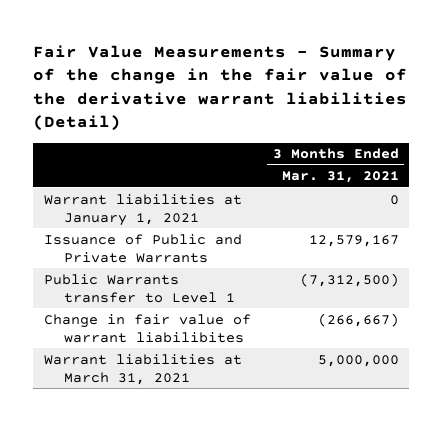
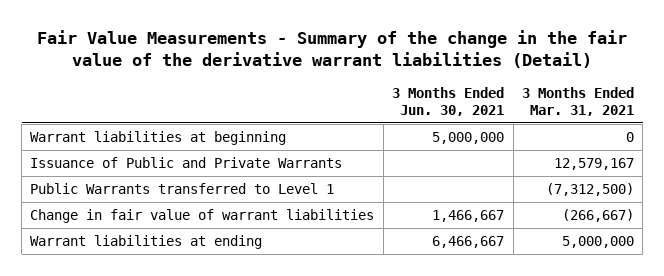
- | 3 Months Ended Mar. 31, 2021
+ | 3 Months Ended Jun. 30, 2021 | 3 Months Ended Mar. 31, 2021
- Warrant liabilities at January 1, 2021 | 0
+ Warrant liabilities at beginning | 5,000,000 | 0
- Public Warrants transfer to Level 1 | (7,312,500)
- Change in fair value of warrant liabilibites | (266,667)
- Warrant liabilities at March 31, 2021 | 5,000,000
+ Public Warrants transferred to Level 1 | | (7,312,500)
+ Change in fair value of warrant liabilities | 1,466,667 | (266,667)
+ Warrant liabilities at ending | 6,466,667 | 5,000,000

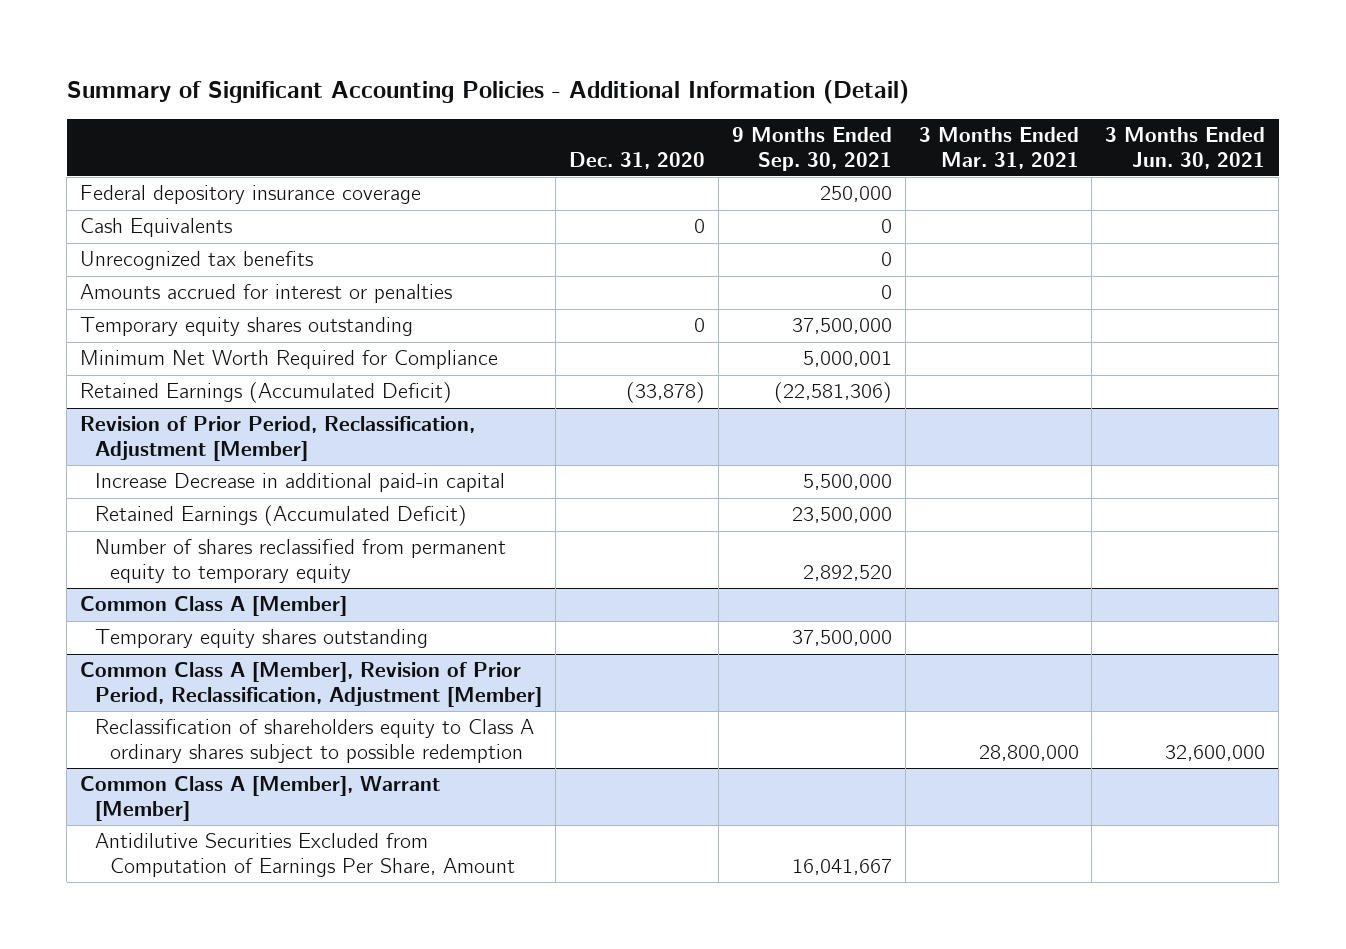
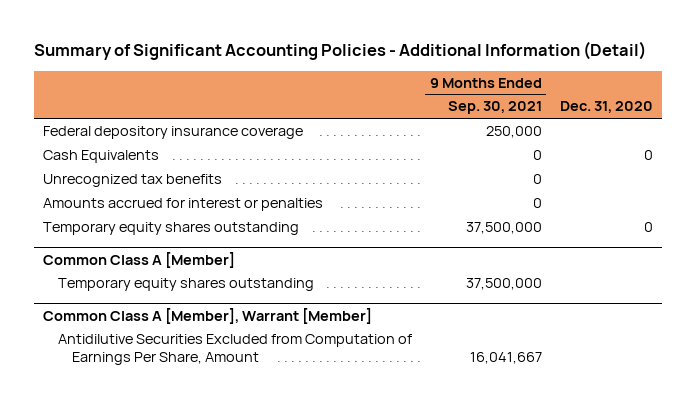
- | Dec. 31, 2020 | 9 Months Ended Sep. 30, 2021 | 3 Months Ended Mar. 31, 2021 | 3 Months Ended Jun. 30, 2021
+ | 9 Months Ended Sep. 30, 2021 | Dec. 31, 2020
- Minimum Net Worth Required for Compliance | | 5,000,001 | |
- Retained Earnings (Accumulated Deficit) | (33,878) | (22,581,306) | |
- Revision of Prior Period, Reclassification, Adjustment [Member]
- Increase Decrease in additional paid-in capital | | 5,500,000 | |
- Retained Earnings (Accumulated Deficit) | | 23,500,000 | |
- Number of shares reclassified from permanent equity to temporary equity | | 2,892,520 | |
- Common Class A [Member], Revision of Prior Period, Reclassification, Adjustment [Member]
- Reclassification of shareholders equity to Class A ordinary shares subject to possible redemption | | | 28,800,000 | 32,600,000

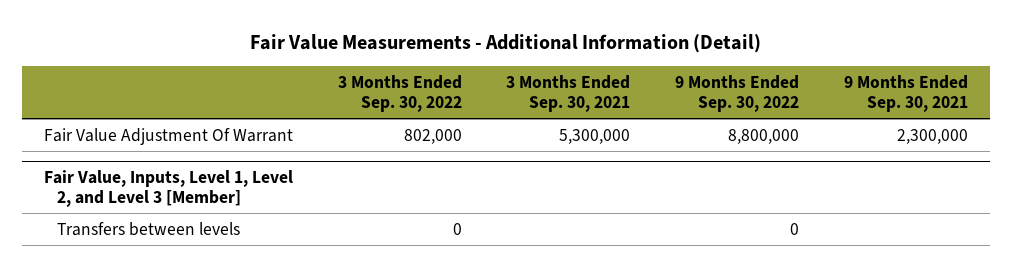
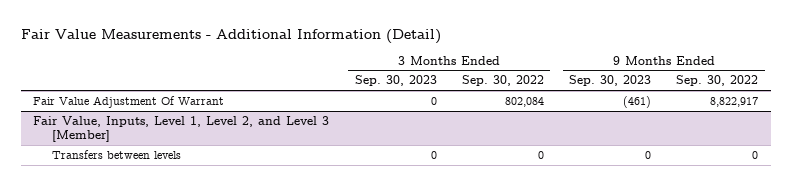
- | 3 Months Ended Sep. 30, 2022 | 3 Months Ended Sep. 30, 2021 | 9 Months Ended Sep. 30, 2022 | 9 Months Ended Sep. 30, 2021
+ | 3 Months Ended Sep. 30, 2023 | 3 Months Ended Sep. 30, 2022 | 9 Months Ended Sep. 30, 2023 | 9 Months Ended Sep. 30, 2022
- Fair Value Adjustment Of Warrant | 802,000 | 5,300,000 | 8,800,000 | 2,300,000
+ Fair Value Adjustment Of Warrant | 0 | 802,084 | (461) | 8,822,917

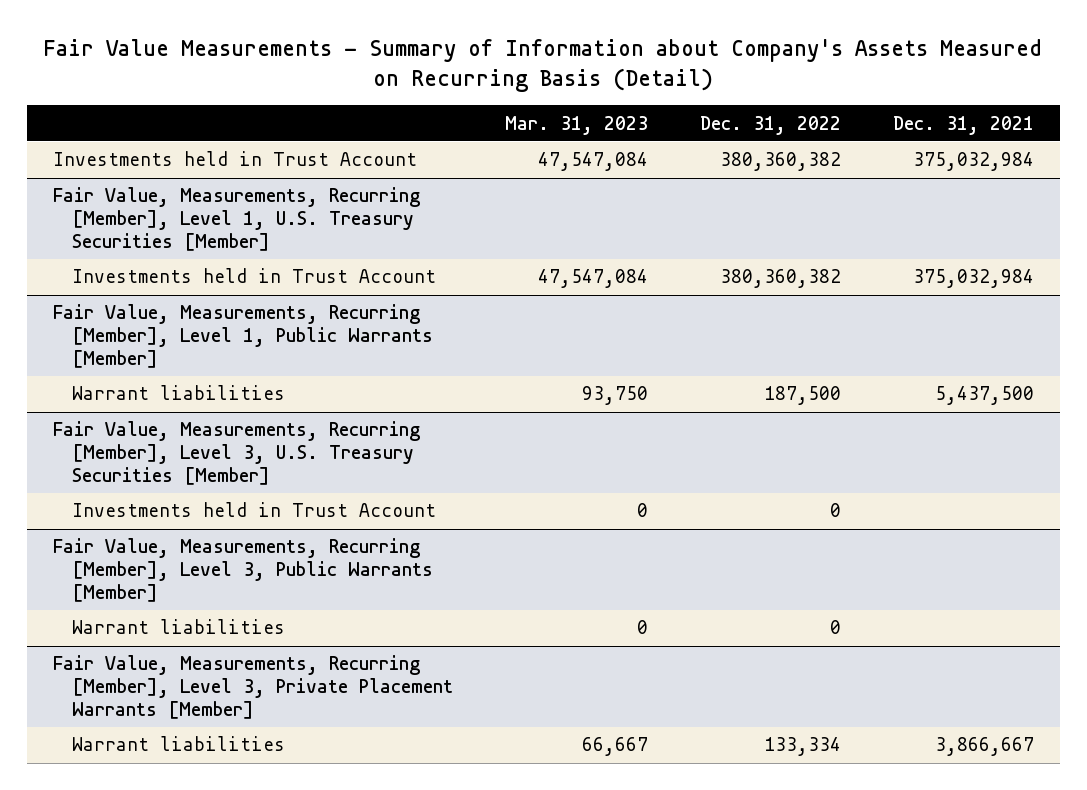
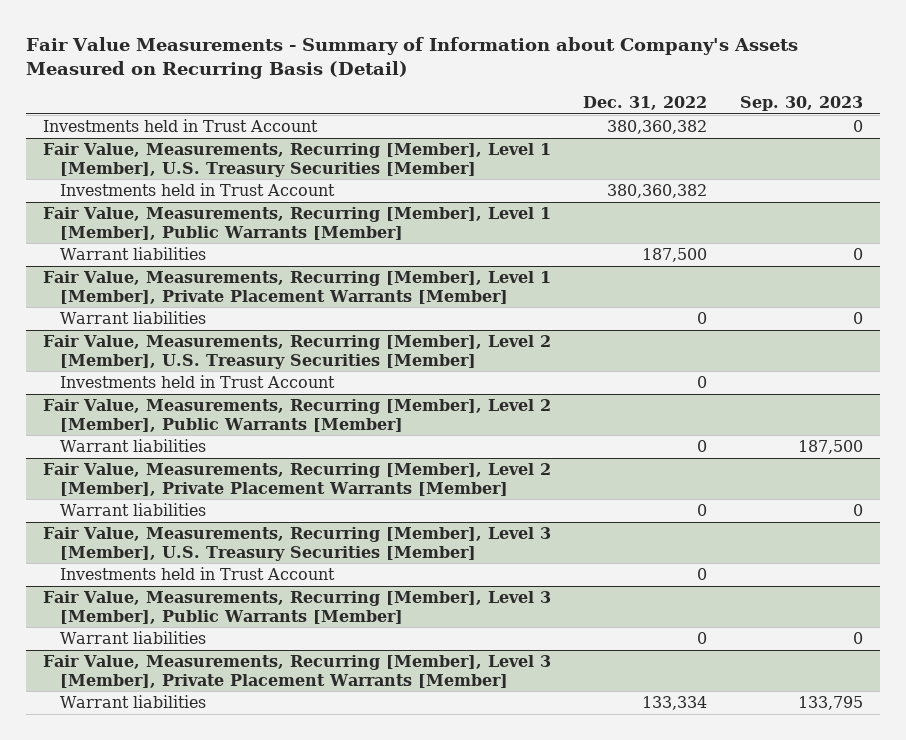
- | Mar. 31, 2023 | Dec. 31, 2022 | Dec. 31, 2021
+ | Dec. 31, 2022 | Sep. 30, 2023
- Fair Value, Measurements, Recurring [Member], Level 1, U.S. Treasury Securities [Member]
+ Fair Value, Measurements, Recurring [Member], Level 1 [Member], U.S. Treasury Securities [Member]
- Fair Value, Measurements, Recurring [Member], Level 1, Public Warrants [Member]
+ Fair Value, Measurements, Recurring [Member], Level 1 [Member], Public Warrants [Member]
- Fair Value, Measurements, Recurring [Member], Level 3, U.S. Treasury Securities [Member]
+ Fair Value, Measurements, Recurring [Member], Level 1 [Member], Private Placement Warrants [Member]
+ Warrant liabilities | 0 | 0
+ Fair Value, Measurements, Recurring [Member], Level 2 [Member], U.S. Treasury Securities [Member]
- Fair Value, Measurements, Recurring [Member], Level 3, Public Warrants [Member]
+ Fair Value, Measurements, Recurring [Member], Level 2 [Member], Public Warrants [Member]
- Fair Value, Measurements, Recurring [Member], Level 3, Private Placement Warrants [Member]
+ Fair Value, Measurements, Recurring [Member], Level 2 [Member], Private Placement Warrants [Member]
+ Warrant liabilities | 0 | 0
+ Fair Value, Measurements, Recurring [Member], Level 3 [Member], U.S. Treasury Securities [Member]
+ Investments held in Trust Account | 0 |
+ Fair Value, Measurements, Recurring [Member], Level 3 [Member], Public Warrants [Member]
+ Warrant liabilities | 0 | 0
+ Fair Value, Measurements, Recurring [Member], Level 3 [Member], Private Placement Warrants [Member]

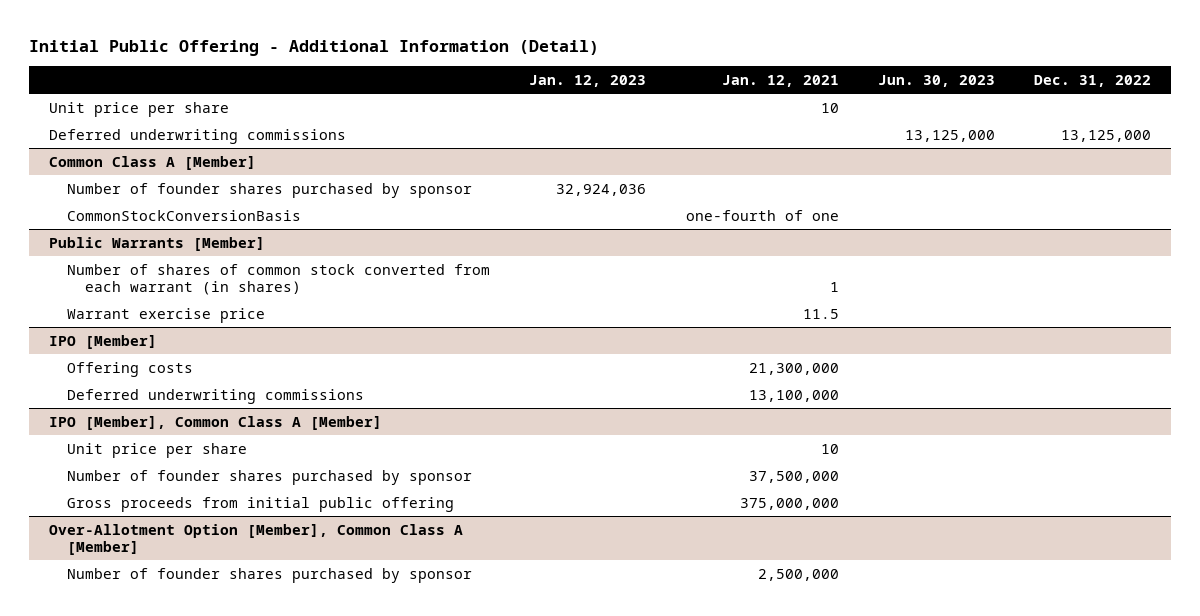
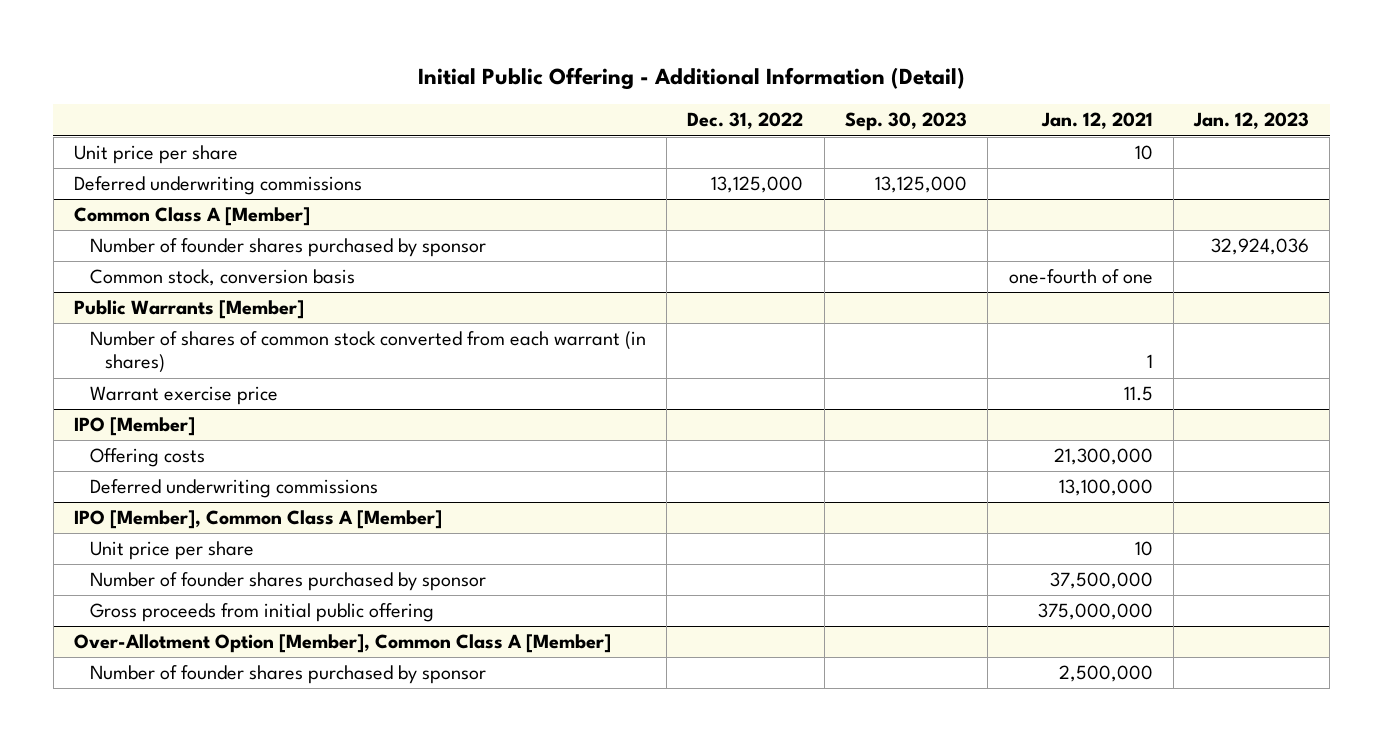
- | Jan. 12, 2023 | Jan. 12, 2021 | Jun. 30, 2023 | Dec. 31, 2022
+ | Dec. 31, 2022 | Sep. 30, 2023 | Jan. 12, 2021 | Jan. 12, 2023
@ Common Class A [Member]
- CommonStockConversionBasis | | one-fourth of one | |
+ Common stock, conversion basis | | | one-fourth of one |

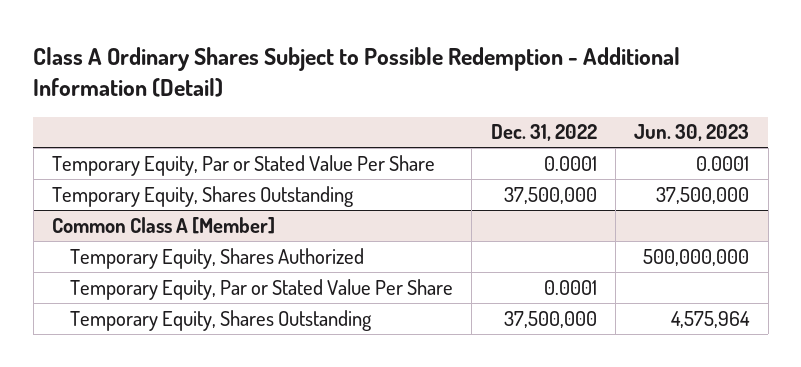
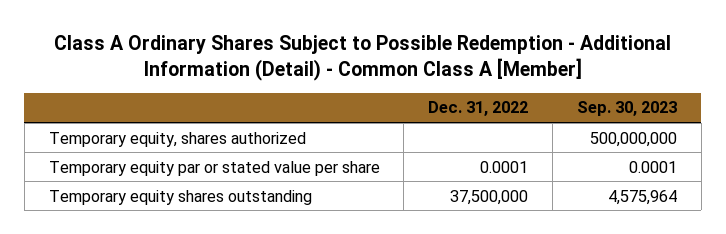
- Class A Ordinary Shares Subject to Possible Redemption - Additional Information (Detail)
+ Class A Ordinary Shares Subject to Possible Redemption - Additional Information (Detail) - Common Class A [Member]
- | Dec. 31, 2022 | Jun. 30, 2023
+ | Dec. 31, 2022 | Sep. 30, 2023
- Temporary Equity, Par or Stated Value Per Share | 0.0001 | 0.0001
- Temporary Equity, Shares Outstanding | 37,500,000 | 37,500,000
- Common Class A [Member]
- Temporary Equity, Shares Authorized | | 500,000,000
- Temporary Equity, Par or Stated Value Per Share | 0.0001 |
- Temporary Equity, Shares Outstanding | 37,500,000 | 4,575,964
+ Temporary equity, shares authorized | | 500,000,000
+ Temporary equity par or stated value per share | 0.0001 | 0.0001
+ Temporary equity shares outstanding | 37,500,000 | 4,575,964

